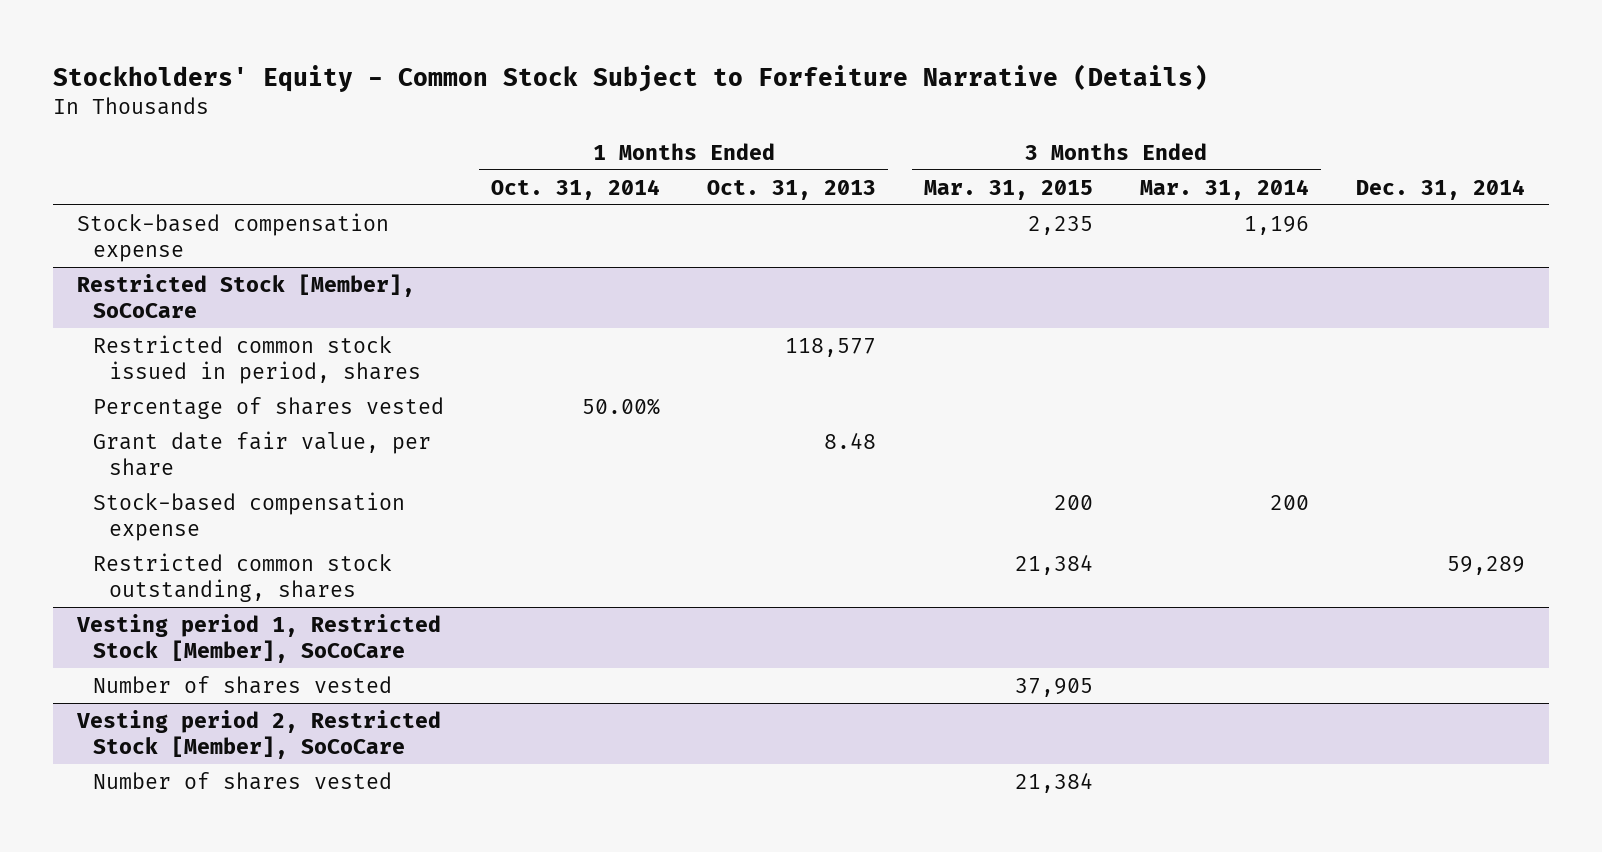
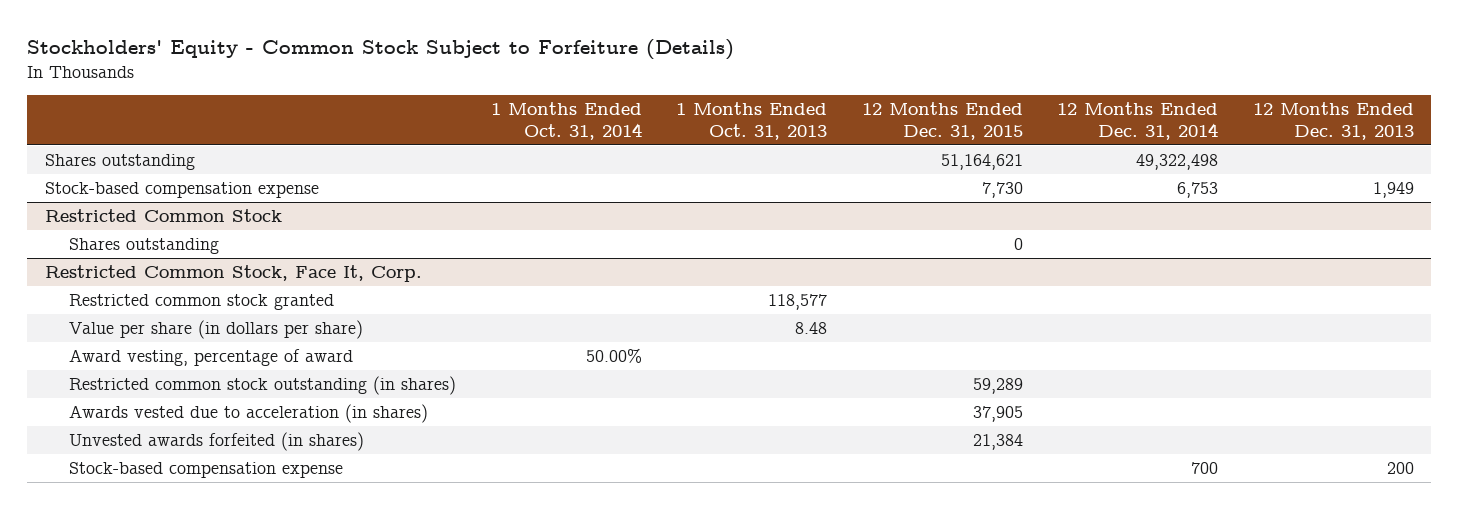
- Stockholders' Equity - Common Stock Subject to Forfeiture Narrative (Details)
+ Stockholders' Equity - Common Stock Subject to Forfeiture (Details)
- | 1 Months Ended Oct. 31, 2014 | 1 Months Ended Oct. 31, 2013 | 3 Months Ended Mar. 31, 2015 | 3 Months Ended Mar. 31, 2014 | Dec. 31, 2014
+ | 1 Months Ended Oct. 31, 2014 | 1 Months Ended Oct. 31, 2013 | 12 Months Ended Dec. 31, 2015 | 12 Months Ended Dec. 31, 2014 | 12 Months Ended Dec. 31, 2013
+ Shares outstanding | | | 51,164,621 | 49,322,498 |
- Restricted Stock [Member], SoCoCare
- Restricted common stock issued in period, shares | | 118,577 | | |
- Percentage of shares vested | 50.00% | | | |
- Grant date fair value, per share | | 8.48 | | |
- Stock-based compensation expense | | | 200 | 200 |
- Restricted common stock outstanding, shares | | | 21,384 | | 59,289
- Vesting period 1, Restricted Stock [Member], SoCoCare
- Number of shares vested | | | 37,905 | |
- Vesting period 2, Restricted Stock [Member], SoCoCare
- Number of shares vested | | | 21,384 | |
+ Restricted Common Stock
+ Shares outstanding | | | 0 | |
+ Restricted Common Stock, Face It, Corp.
+ Restricted common stock granted | | 118,577 | | |
+ Value per share (in dollars per share) | | 8.48 | | |
+ Award vesting, percentage of award | 50.00% | | | |
+ Restricted common stock outstanding (in shares) | | | 59,289 | |
+ Awards vested due to acceleration (in shares) | | | 37,905 | |
+ Unvested awards forfeited (in shares) | | | 21,384 | |
+ Stock-based compensation expense | | | | 700 | 200

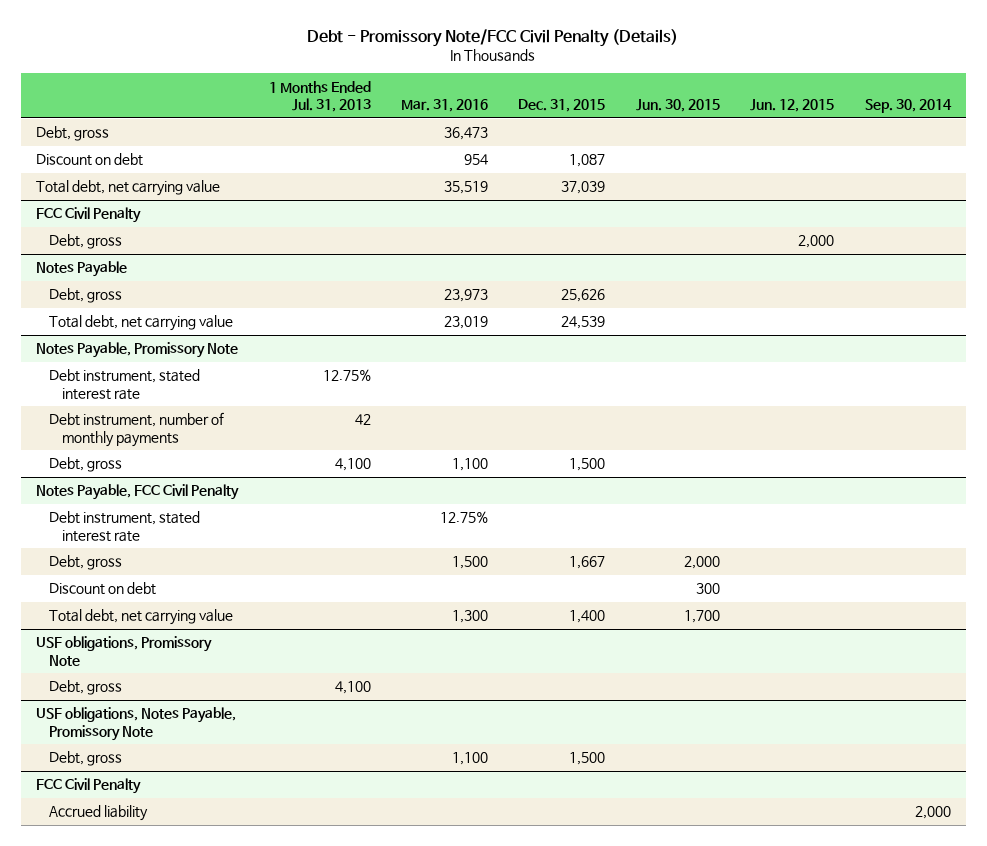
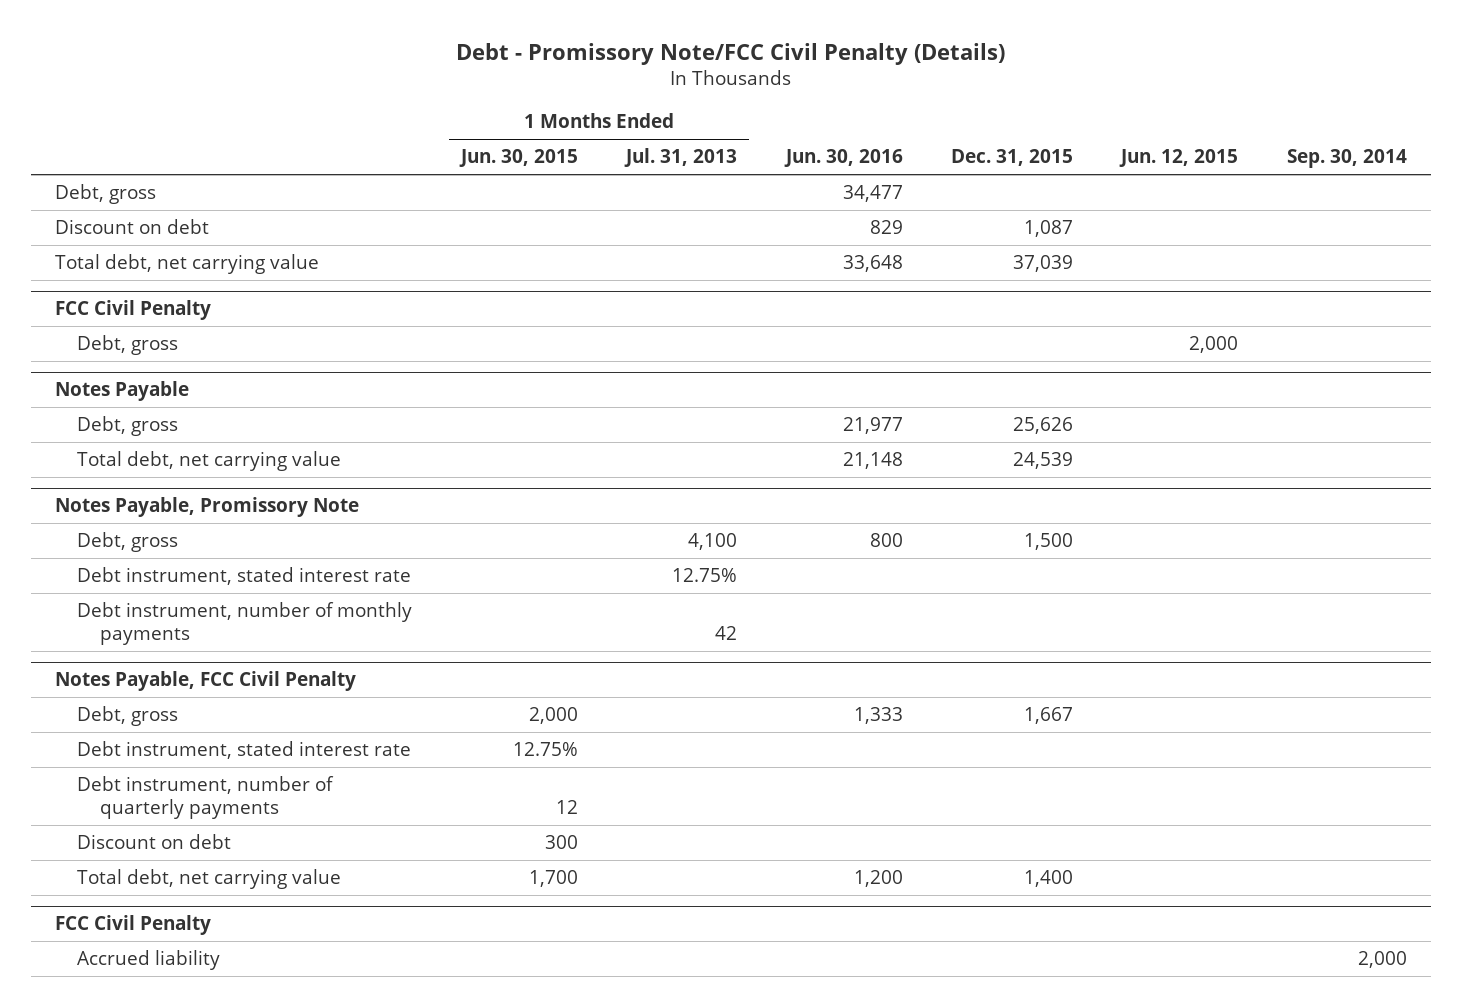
- | 1 Months Ended Jul. 31, 2013 | Mar. 31, 2016 | Dec. 31, 2015 | Jun. 30, 2015 | Jun. 12, 2015 | Sep. 30, 2014
+ | 1 Months Ended Jun. 30, 2015 | 1 Months Ended Jul. 31, 2013 | Jun. 30, 2016 | Dec. 31, 2015 | Jun. 12, 2015 | Sep. 30, 2014
@ Notes Payable, Promissory Note
moved up: Debt, gross | | 4,100 | 800 | 1,500 | |
@ Notes Payable, FCC Civil Penalty
moved down: Debt instrument, stated interest rate | 12.75% | | | | |
+ Debt instrument, number of quarterly payments | 12 | | | | |
- USF obligations, Promissory Note
- Debt, gross | 4,100 | | | | |
- USF obligations, Notes Payable, Promissory Note
- Debt, gross | | 1,100 | 1,500 | | |

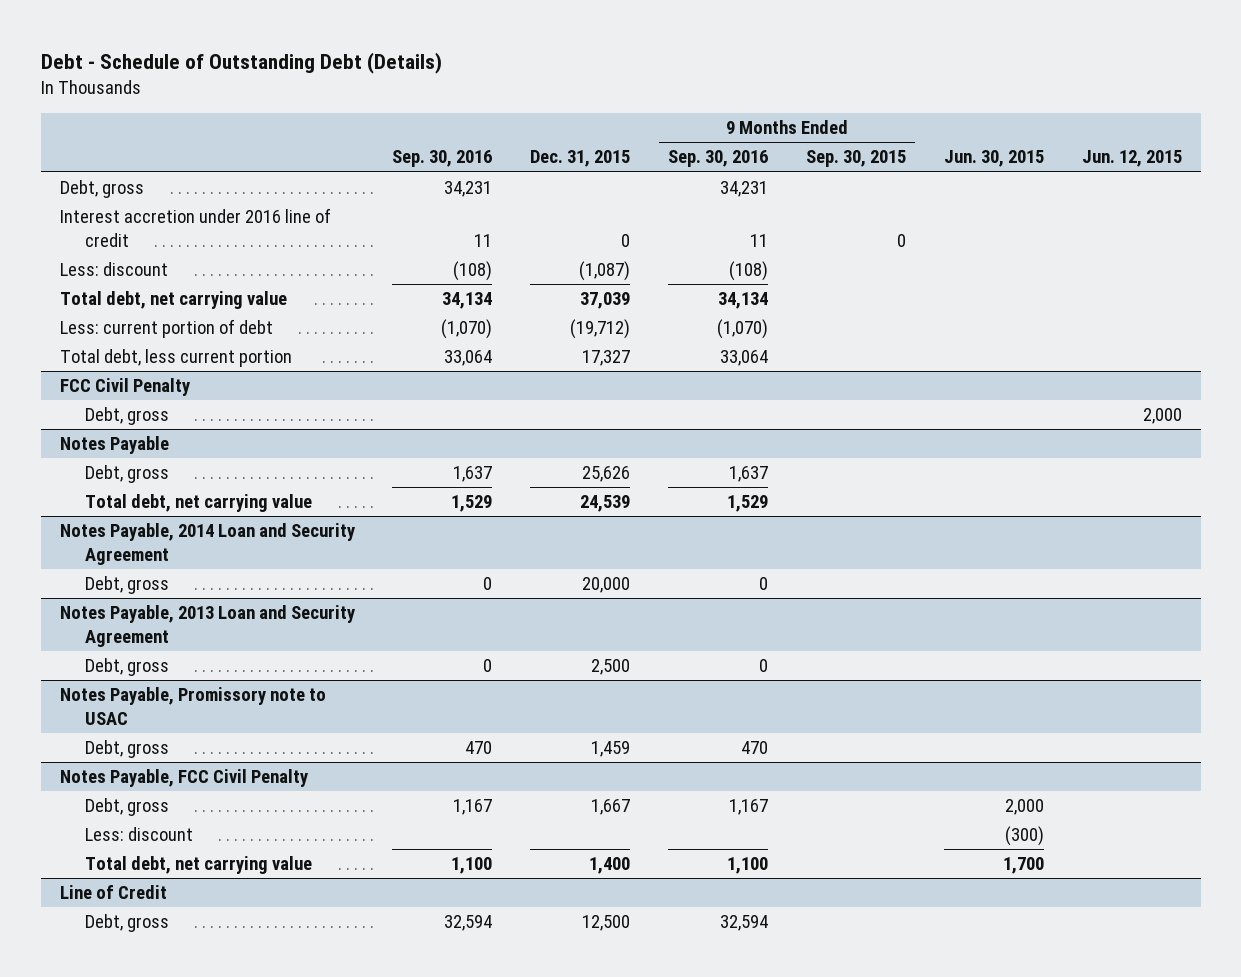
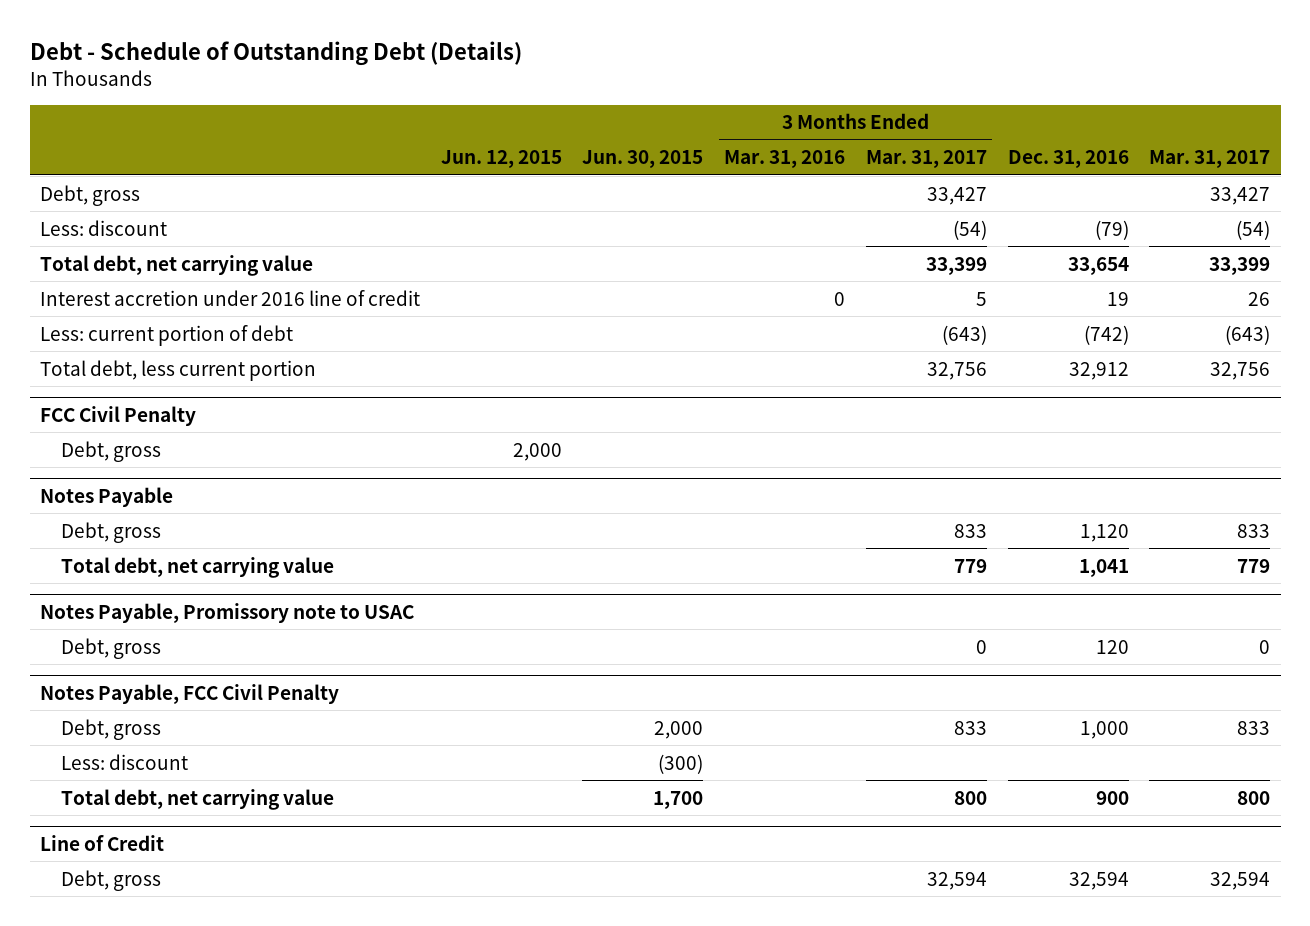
- | Sep. 30, 2016 | Dec. 31, 2015 | 9 Months Ended Sep. 30, 2016 | 9 Months Ended Sep. 30, 2015 | Jun. 30, 2015 | Jun. 12, 2015
+ | Jun. 12, 2015 | Jun. 30, 2015 | 3 Months Ended Mar. 31, 2016 | 3 Months Ended Mar. 31, 2017 | Dec. 31, 2016 | Mar. 31, 2017
moved down: Interest accretion under 2016 line of credit | | | 0 | 5 | 19 | 26
- Notes Payable, 2014 Loan and Security Agreement
- Debt, gross | 0 | 20,000 | 0 | | |
- Notes Payable, 2013 Loan and Security Agreement
- Debt, gross | 0 | 2,500 | 0 | | |

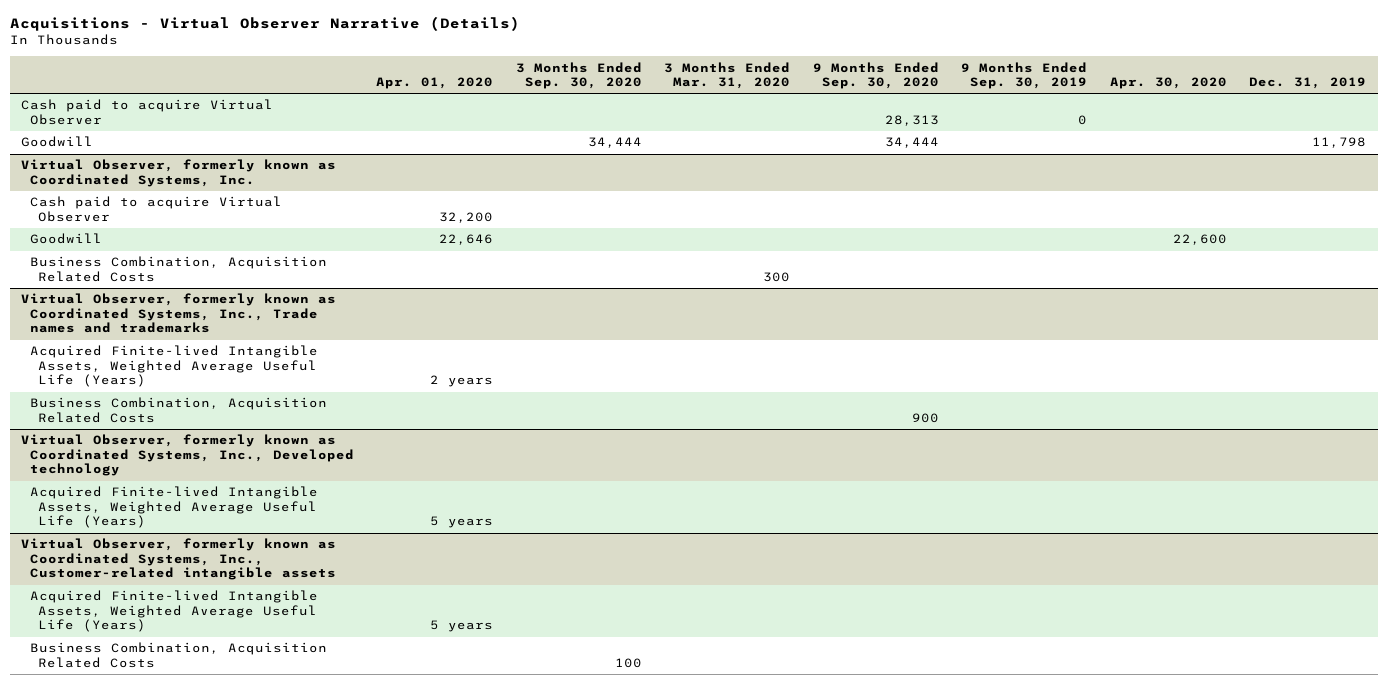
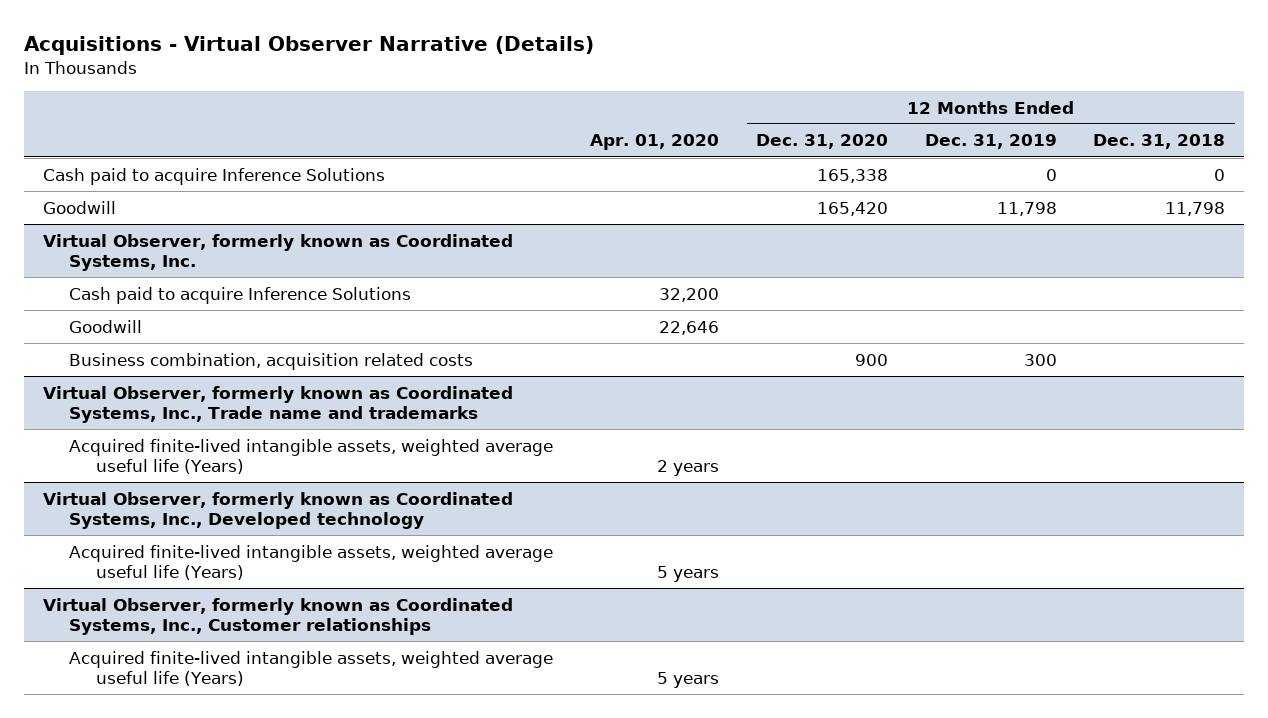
- | Apr. 01, 2020 | 3 Months Ended Sep. 30, 2020 | 3 Months Ended Mar. 31, 2020 | 9 Months Ended Sep. 30, 2020 | 9 Months Ended Sep. 30, 2019 | Apr. 30, 2020 | Dec. 31, 2019
+ | Apr. 01, 2020 | 12 Months Ended Dec. 31, 2020 | 12 Months Ended Dec. 31, 2019 | 12 Months Ended Dec. 31, 2018
- Cash paid to acquire Virtual Observer | | | | 28,313 | 0 | |
+ Cash paid to acquire Inference Solutions | | 165,338 | 0 | 0
@ Virtual Observer, formerly known as Coordinated Systems, Inc.
- Cash paid to acquire Virtual Observer | 32,200 | | | | | |
+ Cash paid to acquire Inference Solutions | 32,200 | | |
- Business Combination, Acquisition Related Costs | | | 300 | | | |
- Virtual Observer, formerly known as Coordinated Systems, Inc., Trade names and trademarks
- Acquired Finite-lived Intangible Assets, Weighted Average Useful Life (Years) | 2 years | | | | | |
- Business Combination, Acquisition Related Costs | | | | 900 | | |
@ Virtual Observer, formerly known as Coordinated Systems, Inc.
+ Business combination, acquisition related costs | | 900 | 300 |
+ Virtual Observer, formerly known as Coordinated Systems, Inc., Trade name and trademarks
+ Acquired finite-lived intangible assets, weighted average useful life (Years) | 2 years | | |
@ Virtual Observer, formerly known as Coordinated Systems, Inc., Developed technology
- Acquired Finite-lived Intangible Assets, Weighted Average Useful Life (Years) | 5 years | | | | | |
- Virtual Observer, formerly known as Coordinated Systems, Inc., Customer-related intangible assets
- Acquired Finite-lived Intangible Assets, Weighted Average Useful Life (Years) | 5 years | | | | | |
- Business Combination, Acquisition Related Costs | | 100 | | | | |
@ Virtual Observer, formerly known as Coordinated Systems, Inc., Developed technology
+ Acquired finite-lived intangible assets, weighted average useful life (Years) | 5 years | | |
+ Virtual Observer, formerly known as Coordinated Systems, Inc., Customer relationships
+ Acquired finite-lived intangible assets, weighted average useful life (Years) | 5 years | | |

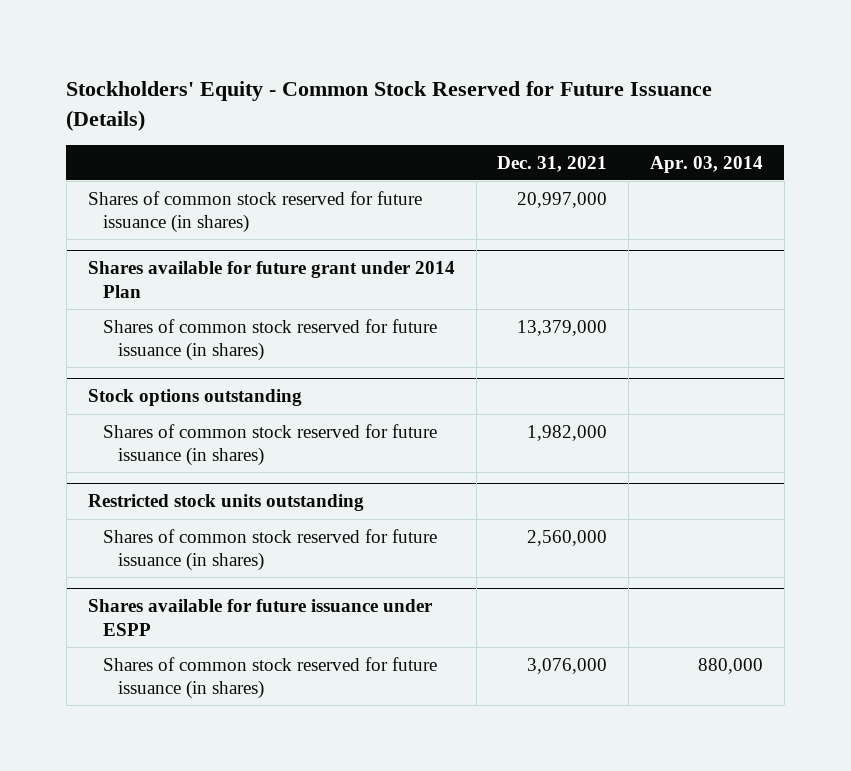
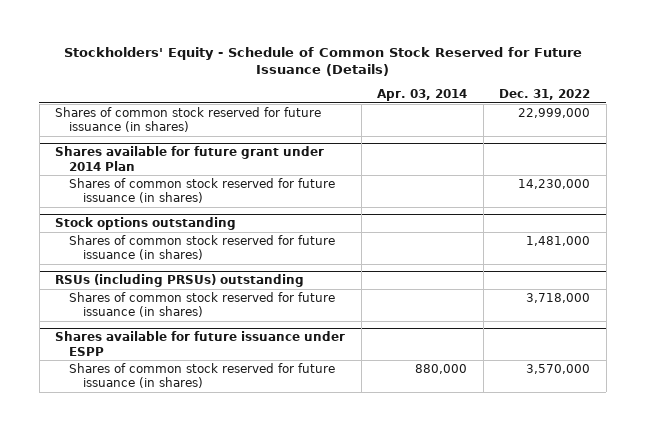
- Stockholders' Equity - Common Stock Reserved for Future Issuance (Details)
+ Stockholders' Equity - Schedule of Common Stock Reserved for Future Issuance (Details)
- | Dec. 31, 2021 | Apr. 03, 2014
+ | Apr. 03, 2014 | Dec. 31, 2022
- Restricted stock units outstanding
+ RSUs (including PRSUs) outstanding

